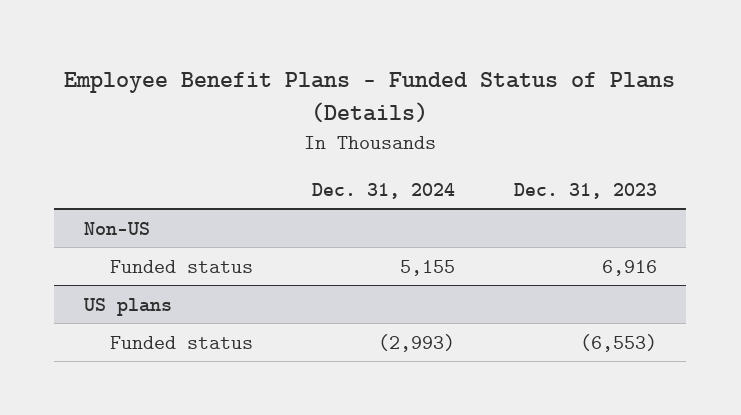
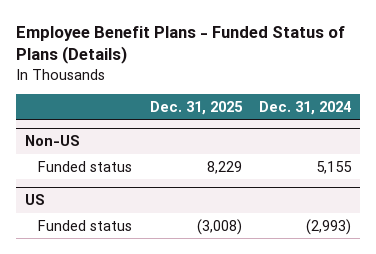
- | Dec. 31, 2024 | Dec. 31, 2023
+ | Dec. 31, 2025 | Dec. 31, 2024
- US plans
+ US

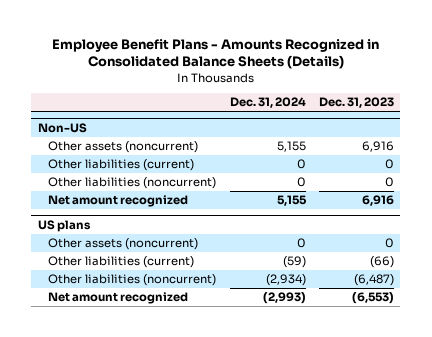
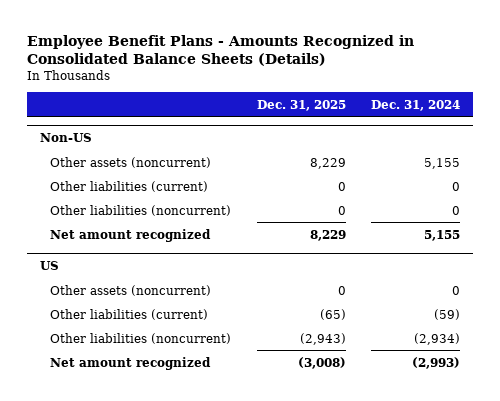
- | Dec. 31, 2024 | Dec. 31, 2023
+ | Dec. 31, 2025 | Dec. 31, 2024
- US plans
+ US

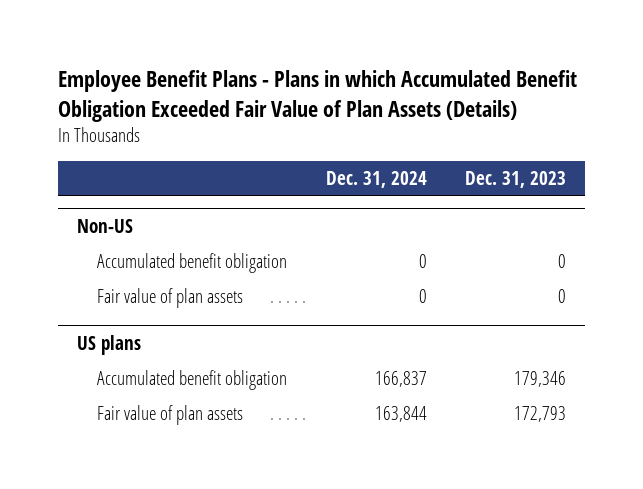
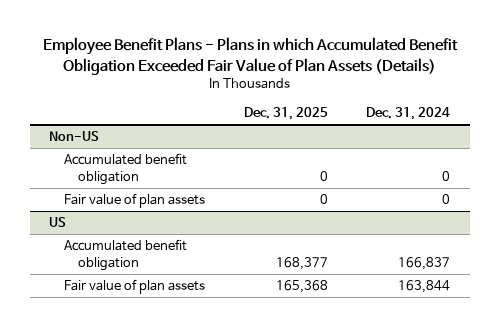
- | Dec. 31, 2024 | Dec. 31, 2023
+ | Dec. 31, 2025 | Dec. 31, 2024
- US plans
+ US

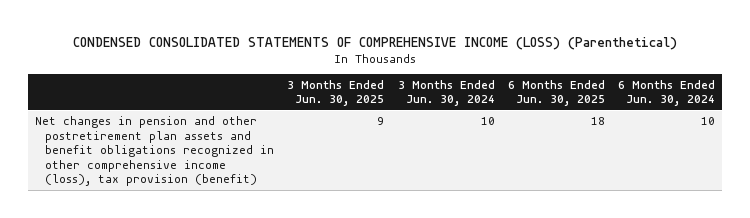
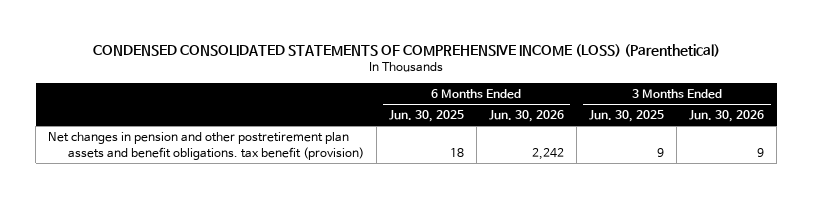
- | 3 Months Ended Jun. 30, 2025 | 3 Months Ended Jun. 30, 2024 | 6 Months Ended Jun. 30, 2025 | 6 Months Ended Jun. 30, 2024
+ | 6 Months Ended Jun. 30, 2025 | 6 Months Ended Jun. 30, 2026 | 3 Months Ended Jun. 30, 2025 | 3 Months Ended Jun. 30, 2026
- Net changes in pension and other postretirement plan assets and benefit obligations recognized in other comprehensive income (loss), tax provision (benefit) | 9 | 10 | 18 | 10
+ Net changes in pension and other postretirement plan assets and benefit obligations. tax benefit (provision) | 18 | 2,242 | 9 | 9

